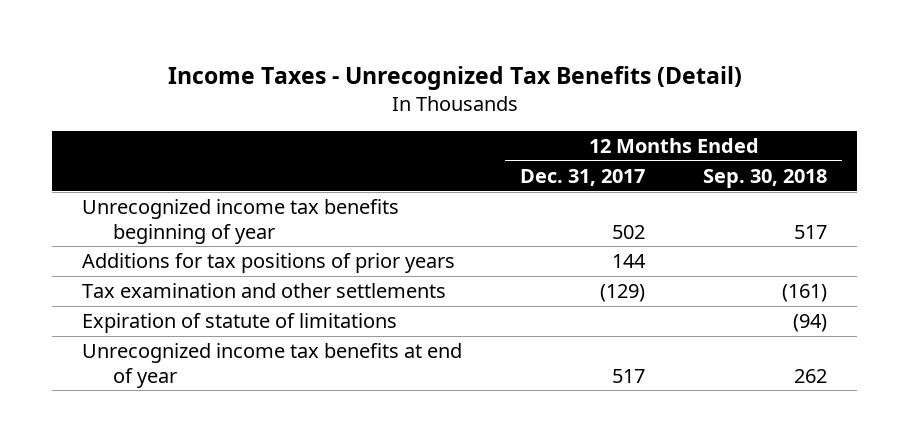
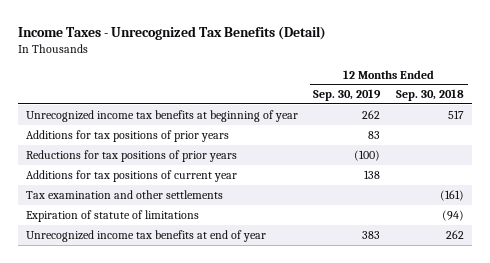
- | 12 Months Ended Dec. 31, 2017 | 12 Months Ended Sep. 30, 2018
+ | 12 Months Ended Sep. 30, 2019 | 12 Months Ended Sep. 30, 2018
- Unrecognized income tax benefits beginning of year | 502 | 517
+ Unrecognized income tax benefits at beginning of year | 262 | 517
+ Reductions for tax positions of prior years | (100) |
+ Additions for tax positions of current year | 138 |

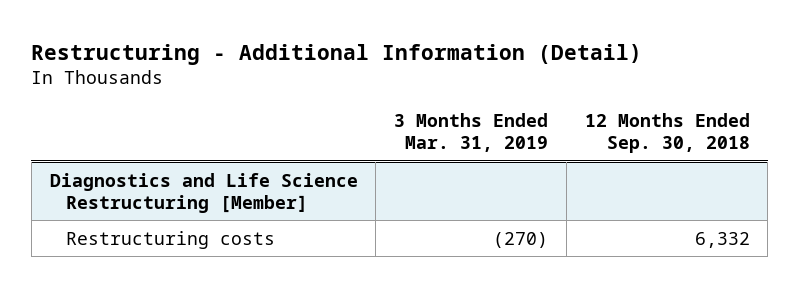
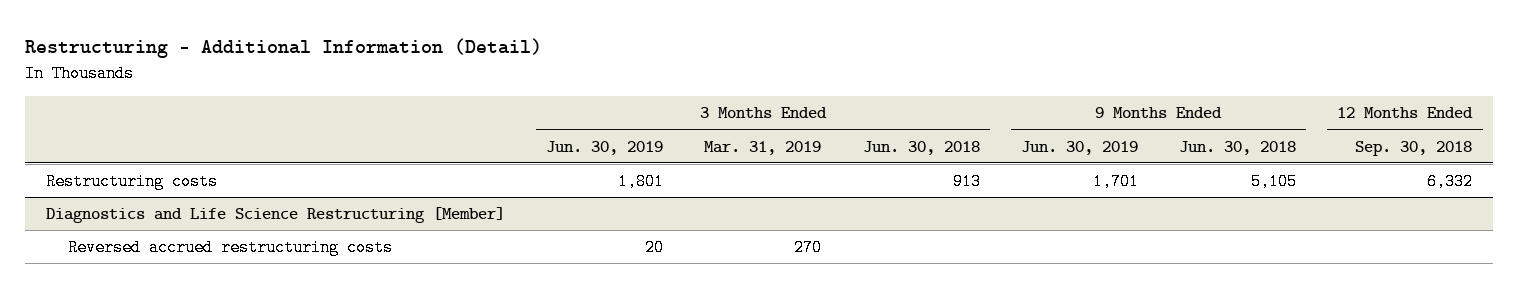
- | 3 Months Ended Mar. 31, 2019 | 12 Months Ended Sep. 30, 2018
+ | 3 Months Ended Jun. 30, 2019 | 3 Months Ended Mar. 31, 2019 | 3 Months Ended Jun. 30, 2018 | 9 Months Ended Jun. 30, 2019 | 9 Months Ended Jun. 30, 2018 | 12 Months Ended Sep. 30, 2018
+ Restructuring costs | 1,801 | | 913 | 1,701 | 5,105 | 6,332
@ Diagnostics and Life Science Restructuring [Member]
- Restructuring costs | (270) | 6,332
+ Reversed accrued restructuring costs | 20 | 270 | | | |

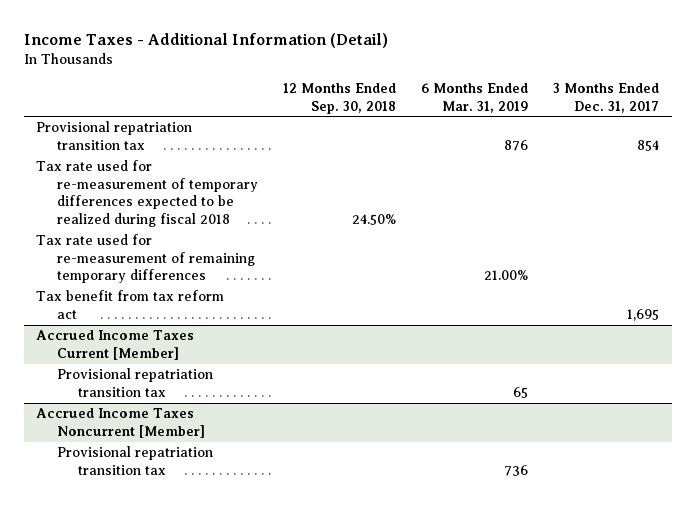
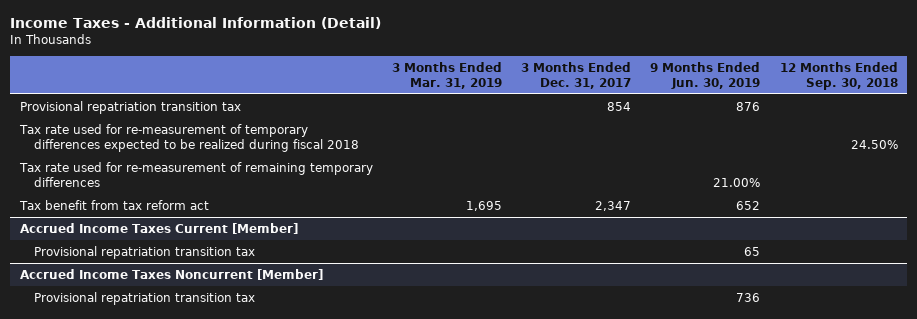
- | 12 Months Ended Sep. 30, 2018 | 6 Months Ended Mar. 31, 2019 | 3 Months Ended Dec. 31, 2017
+ | 3 Months Ended Mar. 31, 2019 | 3 Months Ended Dec. 31, 2017 | 9 Months Ended Jun. 30, 2019 | 12 Months Ended Sep. 30, 2018
- Tax benefit from tax reform act | | | 1,695
+ Tax benefit from tax reform act | 1,695 | 2,347 | 652 |

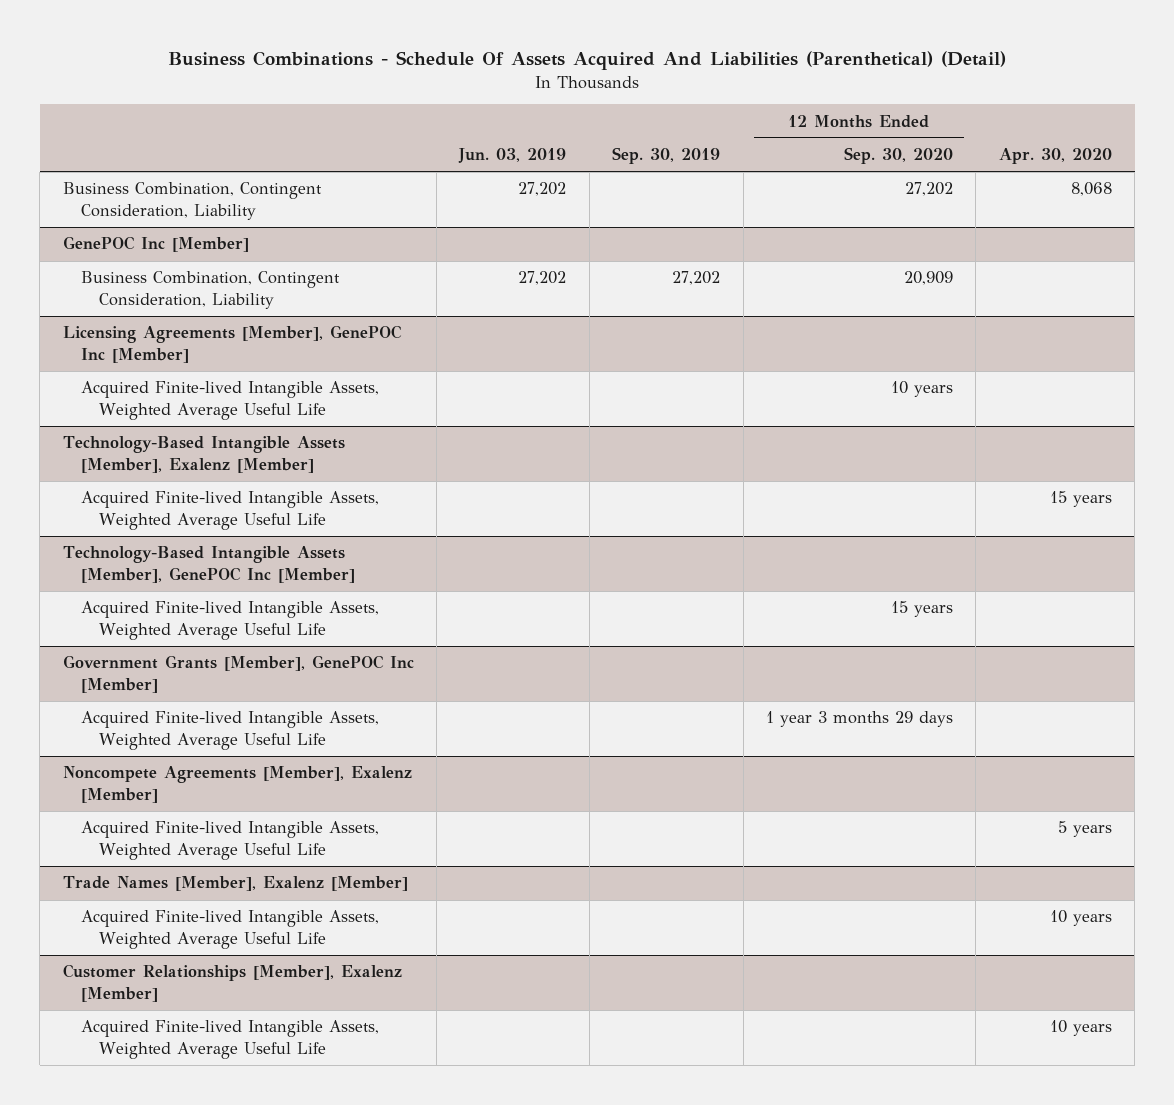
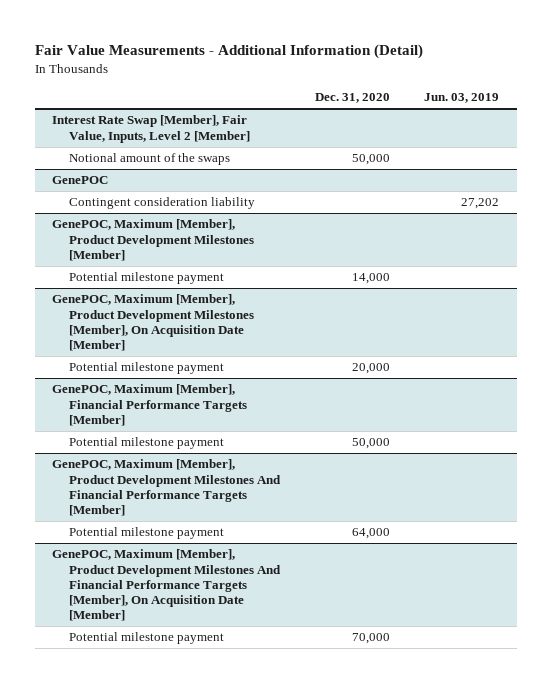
- Business Combinations - Schedule Of Assets Acquired And Liabilities (Parenthetical) (Detail)
+ Fair Value Measurements - Additional Information (Detail)
- | Jun. 03, 2019 | Sep. 30, 2019 | 12 Months Ended Sep. 30, 2020 | Apr. 30, 2020
+ | Dec. 31, 2020 | Jun. 03, 2019
- Business Combination, Contingent Consideration, Liability | 27,202 | | 27,202 | 8,068
- GenePOC Inc [Member]
- Business Combination, Contingent Consideration, Liability | 27,202 | 27,202 | 20,909 |
- Licensing Agreements [Member], GenePOC Inc [Member]
- Acquired Finite-lived Intangible Assets, Weighted Average Useful Life | | | 10 years |
- Technology-Based Intangible Assets [Member], Exalenz [Member]
- Acquired Finite-lived Intangible Assets, Weighted Average Useful Life | | | | 15 years
- Technology-Based Intangible Assets [Member], GenePOC Inc [Member]
- Acquired Finite-lived Intangible Assets, Weighted Average Useful Life | | | 15 years |
- Government Grants [Member], GenePOC Inc [Member]
- Acquired Finite-lived Intangible Assets, Weighted Average Useful Life | | | 1 year 3 months 29 days |
- Noncompete Agreements [Member], Exalenz [Member]
- Acquired Finite-lived Intangible Assets, Weighted Average Useful Life | | | | 5 years
- Trade Names [Member], Exalenz [Member]
- Acquired Finite-lived Intangible Assets, Weighted Average Useful Life | | | | 10 years
- Customer Relationships [Member], Exalenz [Member]
- Acquired Finite-lived Intangible Assets, Weighted Average Useful Life | | | | 10 years
+ Interest Rate Swap [Member], Fair Value, Inputs, Level 2 [Member]
+ Notional amount of the swaps | 50,000 |
+ GenePOC
+ Contingent consideration liability | | 27,202
+ GenePOC, Maximum [Member], Product Development Milestones [Member]
+ Potential milestone payment | 14,000 |
+ GenePOC, Maximum [Member], Product Development Milestones [Member], On Acquisition Date [Member]
+ Potential milestone payment | 20,000 |
+ GenePOC, Maximum [Member], Financial Performance Targets [Member]
+ Potential milestone payment | 50,000 |
+ GenePOC, Maximum [Member], Product Development Milestones And Financial Performance Targets [Member]
+ Potential milestone payment | 64,000 |
+ GenePOC, Maximum [Member], Product Development Milestones And Financial Performance Targets [Member], On Acquisition Date [Member]
+ Potential milestone payment | 70,000 |

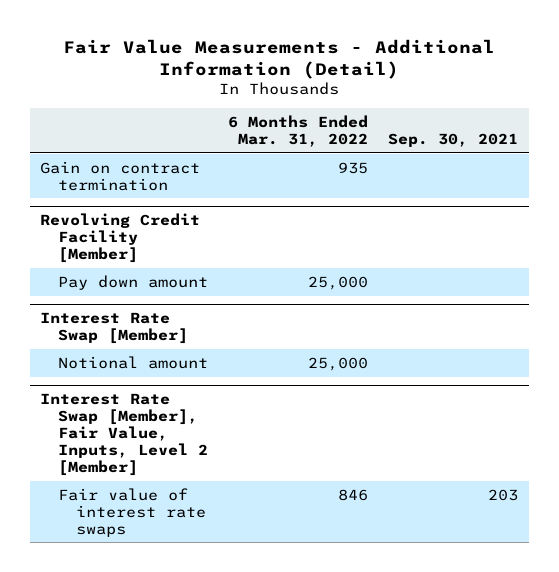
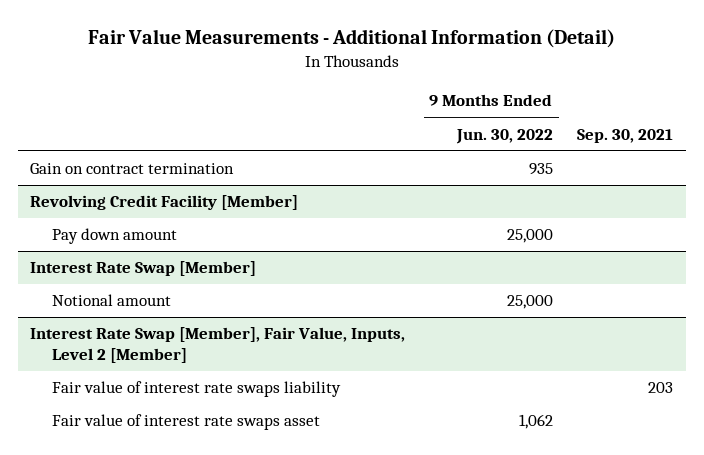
- | 6 Months Ended Mar. 31, 2022 | Sep. 30, 2021
+ | 9 Months Ended Jun. 30, 2022 | Sep. 30, 2021
@ Interest Rate Swap [Member], Fair Value, Inputs, Level 2 [Member]
- Fair value of interest rate swaps | 846 | 203
+ Fair value of interest rate swaps liability | | 203
+ Fair value of interest rate swaps asset | 1,062 |

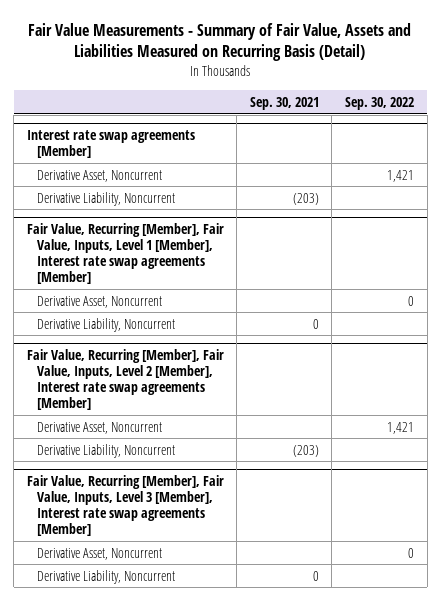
- Fair Value Measurements - Additional Information (Detail)
+ Fair Value Measurements - Summary of Fair Value, Assets and Liabilities Measured on Recurring Basis (Detail)
- | 9 Months Ended Jun. 30, 2022 | Sep. 30, 2021
+ | Sep. 30, 2021 | Sep. 30, 2022
- Gain on contract termination | 935 |
- Revolving Credit Facility [Member]
- Pay down amount | 25,000 |
- Interest Rate Swap [Member]
- Notional amount | 25,000 |
- Interest Rate Swap [Member], Fair Value, Inputs, Level 2 [Member]
- Fair value of interest rate swaps liability | | 203
- Fair value of interest rate swaps asset | 1,062 |
+ Interest rate swap agreements [Member]
+ Derivative Asset, Noncurrent | | 1,421
+ Derivative Liability, Noncurrent | (203) |
+ Fair Value, Recurring [Member], Fair Value, Inputs, Level 1 [Member], Interest rate swap agreements [Member]
+ Derivative Asset, Noncurrent | | 0
+ Derivative Liability, Noncurrent | 0 |
+ Fair Value, Recurring [Member], Fair Value, Inputs, Level 2 [Member], Interest rate swap agreements [Member]
+ Derivative Asset, Noncurrent | | 1,421
+ Derivative Liability, Noncurrent | (203) |
+ Fair Value, Recurring [Member], Fair Value, Inputs, Level 3 [Member], Interest rate swap agreements [Member]
+ Derivative Asset, Noncurrent | | 0
+ Derivative Liability, Noncurrent | 0 |

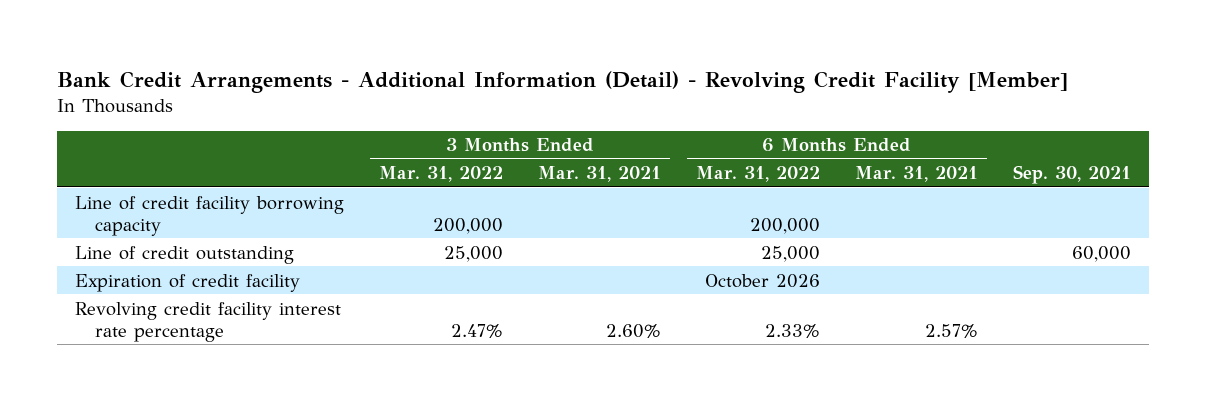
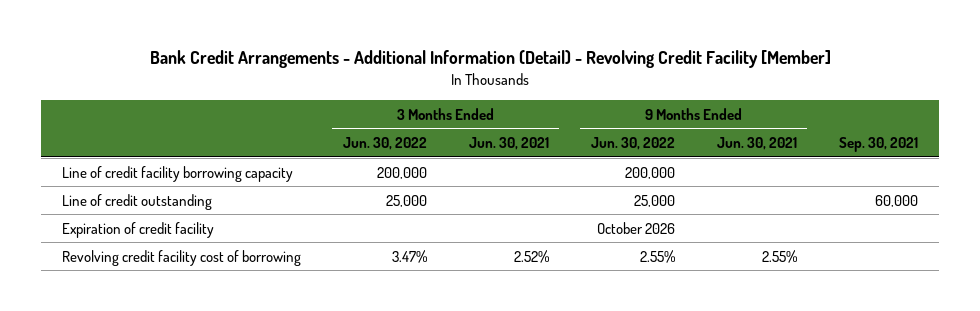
- | 3 Months Ended Mar. 31, 2022 | 3 Months Ended Mar. 31, 2021 | 6 Months Ended Mar. 31, 2022 | 6 Months Ended Mar. 31, 2021 | Sep. 30, 2021
+ | 3 Months Ended Jun. 30, 2022 | 3 Months Ended Jun. 30, 2021 | 9 Months Ended Jun. 30, 2022 | 9 Months Ended Jun. 30, 2021 | Sep. 30, 2021
- Revolving credit facility interest rate percentage | 2.47% | 2.60% | 2.33% | 2.57% |
+ Revolving credit facility cost of borrowing | 3.47% | 2.52% | 2.55% | 2.55% |

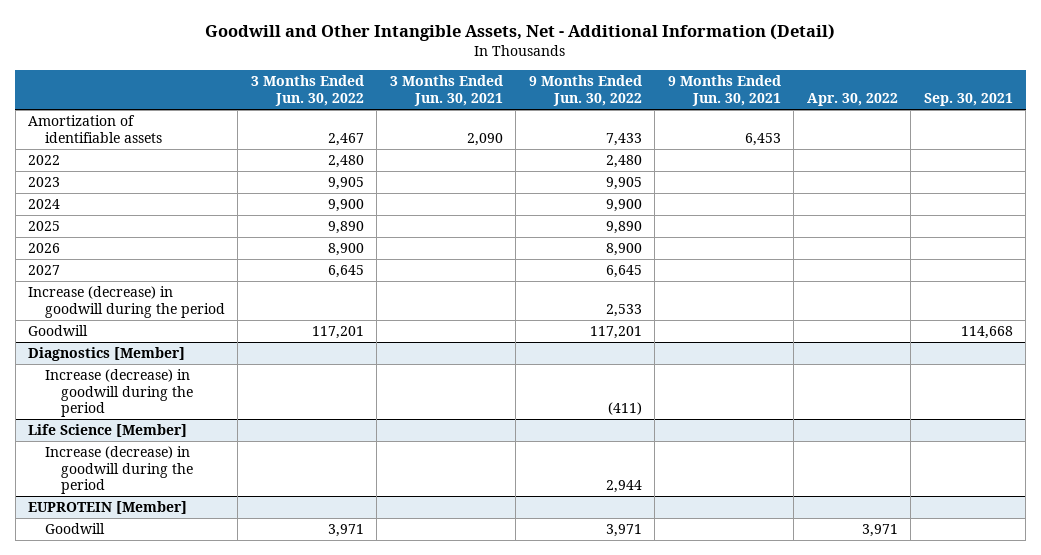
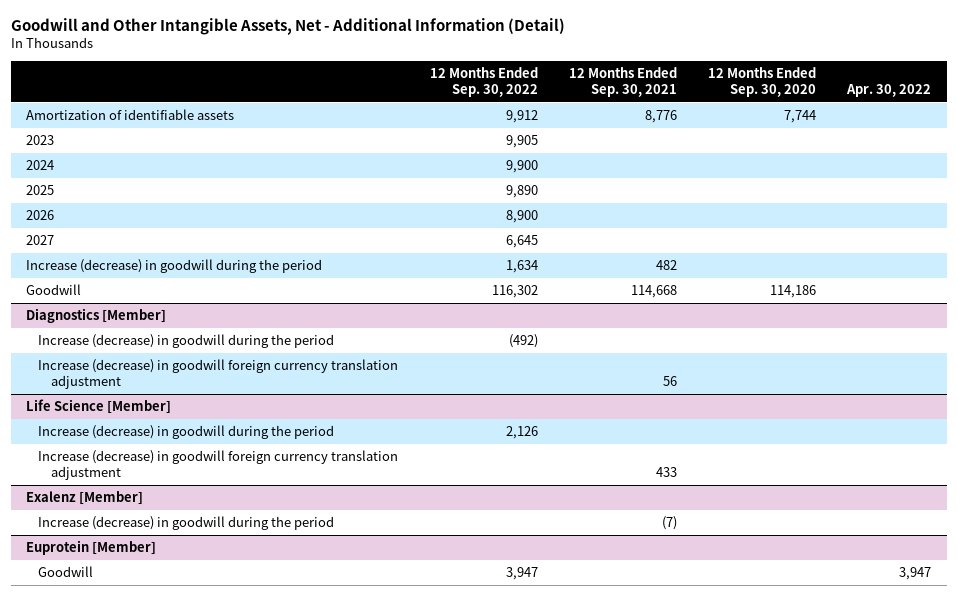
- | 3 Months Ended Jun. 30, 2022 | 3 Months Ended Jun. 30, 2021 | 9 Months Ended Jun. 30, 2022 | 9 Months Ended Jun. 30, 2021 | Apr. 30, 2022 | Sep. 30, 2021
+ | 12 Months Ended Sep. 30, 2022 | 12 Months Ended Sep. 30, 2021 | 12 Months Ended Sep. 30, 2020 | Apr. 30, 2022
- 2022 | 2,480 | | 2,480 | | |
@ Diagnostics [Member]
+ Increase (decrease) in goodwill foreign currency translation adjustment | | 56 | |
- EUPROTEIN [Member]
- Goodwill | 3,971 | | 3,971 | | 3,971 |
@ Life Science [Member]
+ Increase (decrease) in goodwill foreign currency translation adjustment | | 433 | |
+ Exalenz [Member]
+ Increase (decrease) in goodwill during the period | | (7) | |
+ Euprotein [Member]
+ Goodwill | 3,947 | | | 3,947

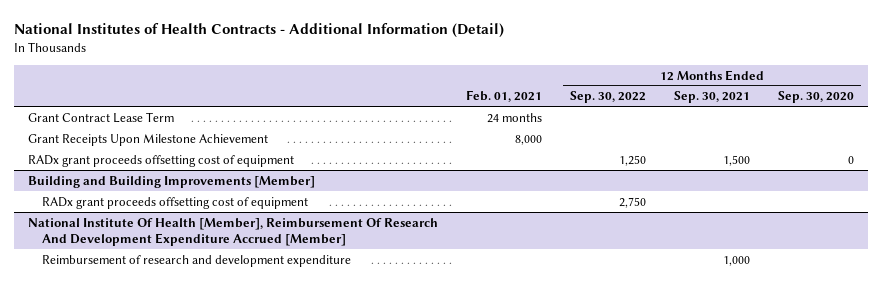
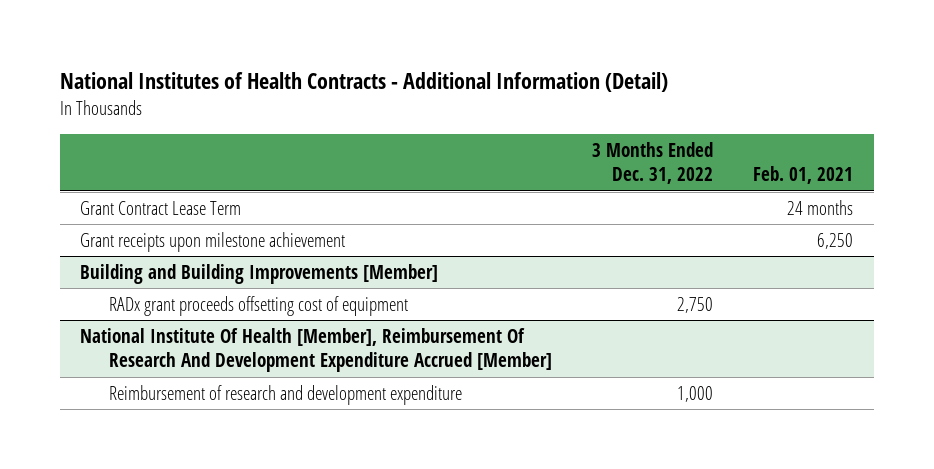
- | Feb. 01, 2021 | 12 Months Ended Sep. 30, 2022 | 12 Months Ended Sep. 30, 2021 | 12 Months Ended Sep. 30, 2020
+ | 3 Months Ended Dec. 31, 2022 | Feb. 01, 2021
- Grant Receipts Upon Milestone Achievement | 8,000 | | |
- RADx grant proceeds offsetting cost of equipment | | 1,250 | 1,500 | 0
+ Grant receipts upon milestone achievement | | 6,250

